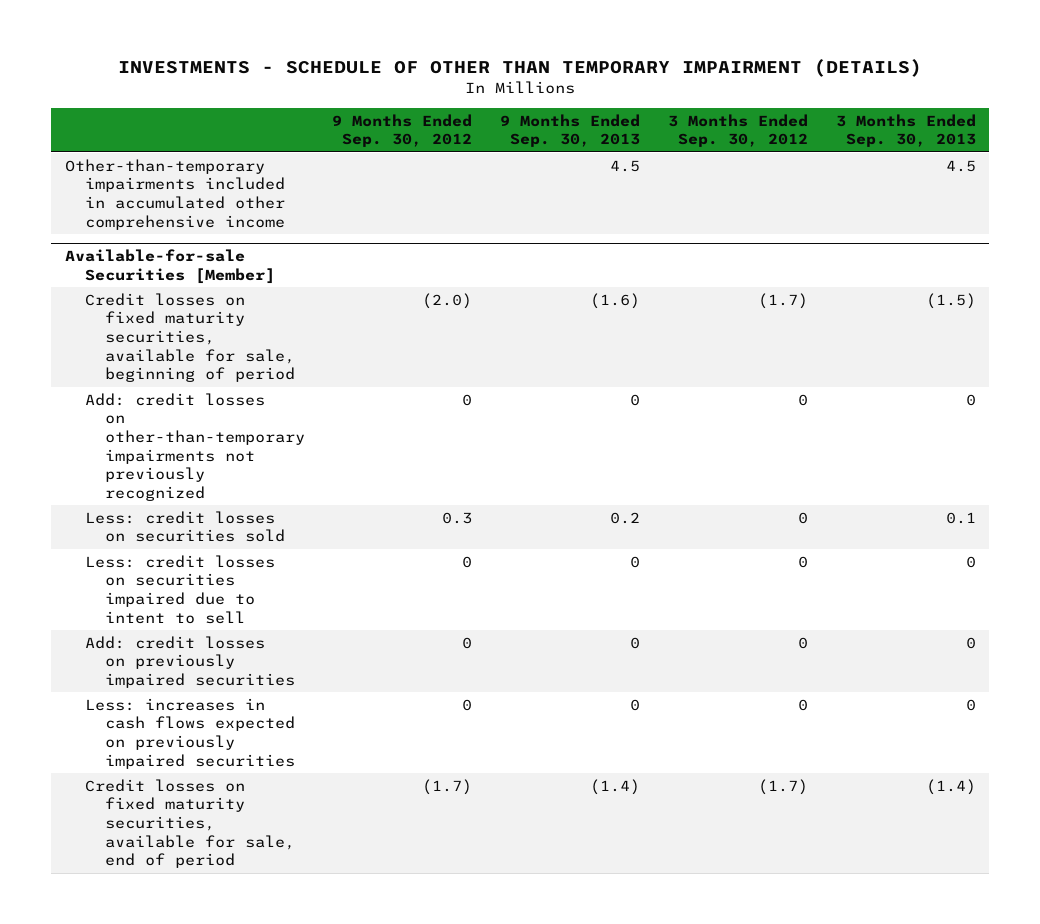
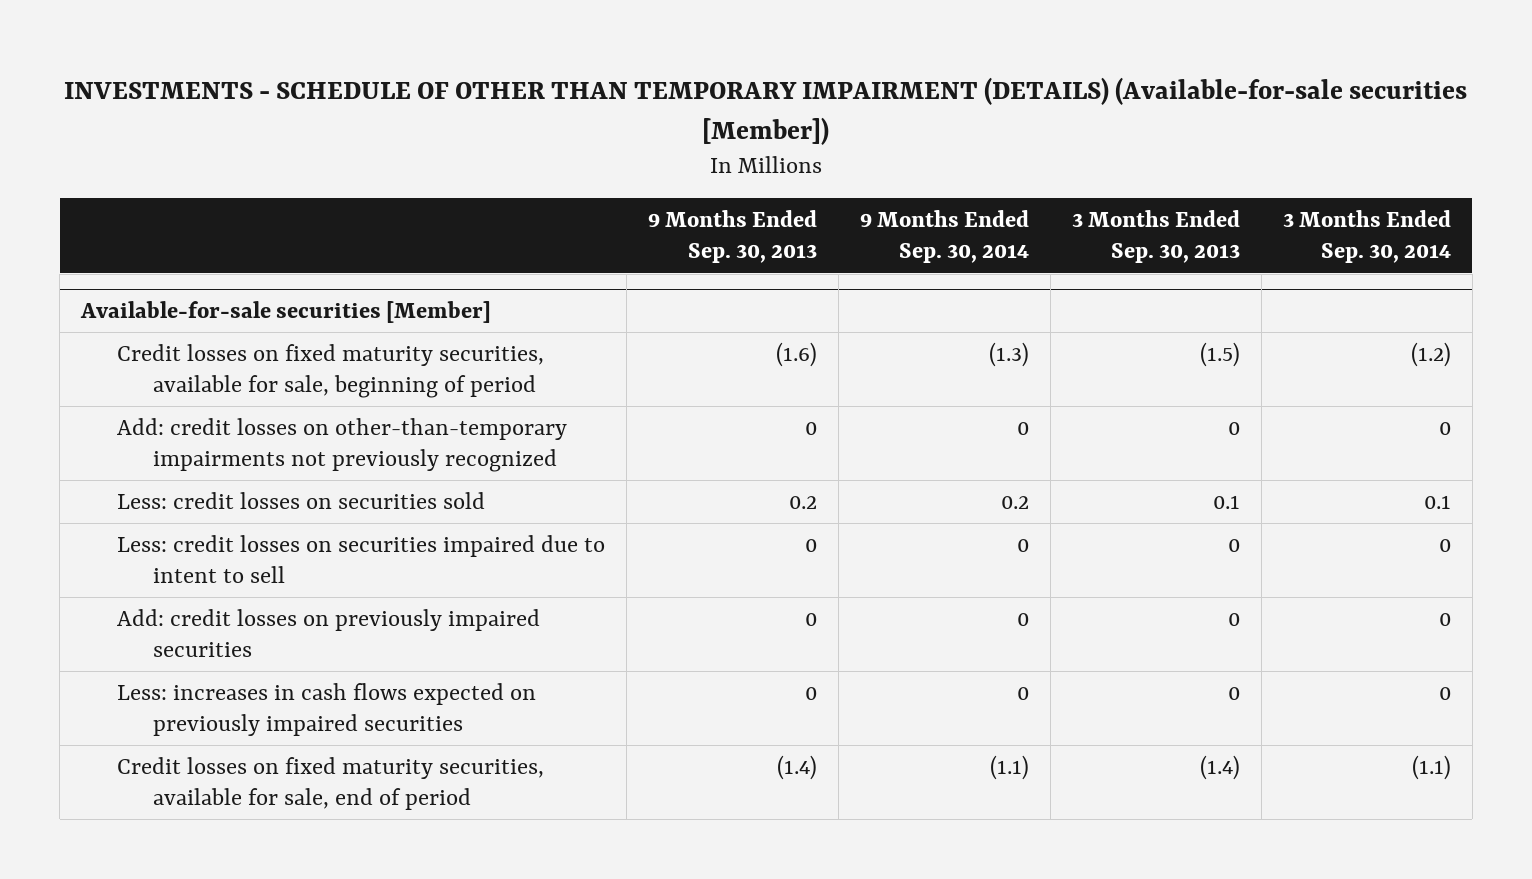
- INVESTMENTS - SCHEDULE OF OTHER THAN TEMPORARY IMPAIRMENT (DETAILS)
+ INVESTMENTS - SCHEDULE OF OTHER THAN TEMPORARY IMPAIRMENT (DETAILS) (Available-for-sale securities [Member])
- | 9 Months Ended Sep. 30, 2012 | 9 Months Ended Sep. 30, 2013 | 3 Months Ended Sep. 30, 2012 | 3 Months Ended Sep. 30, 2013
+ | 9 Months Ended Sep. 30, 2013 | 9 Months Ended Sep. 30, 2014 | 3 Months Ended Sep. 30, 2013 | 3 Months Ended Sep. 30, 2014
- Other-than-temporary impairments included in accumulated other comprehensive income | | 4.5 | | 4.5
- Available-for-sale Securities [Member]
+ Available-for-sale securities [Member]

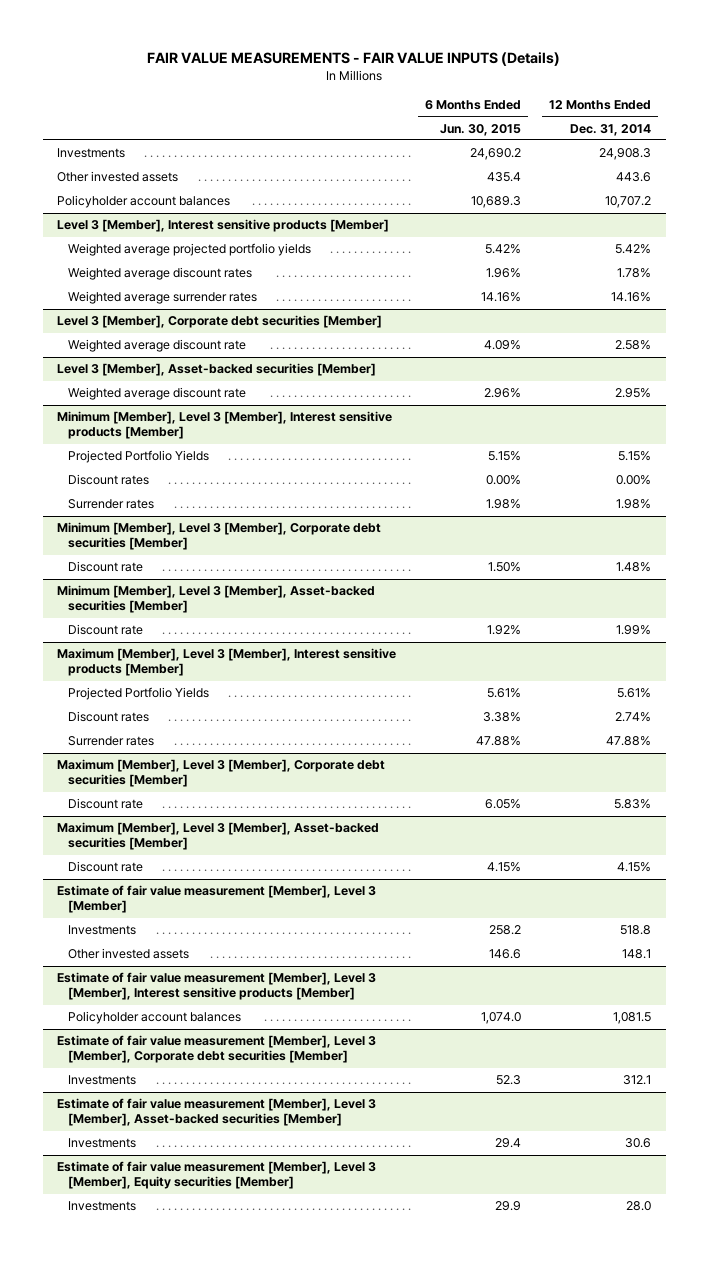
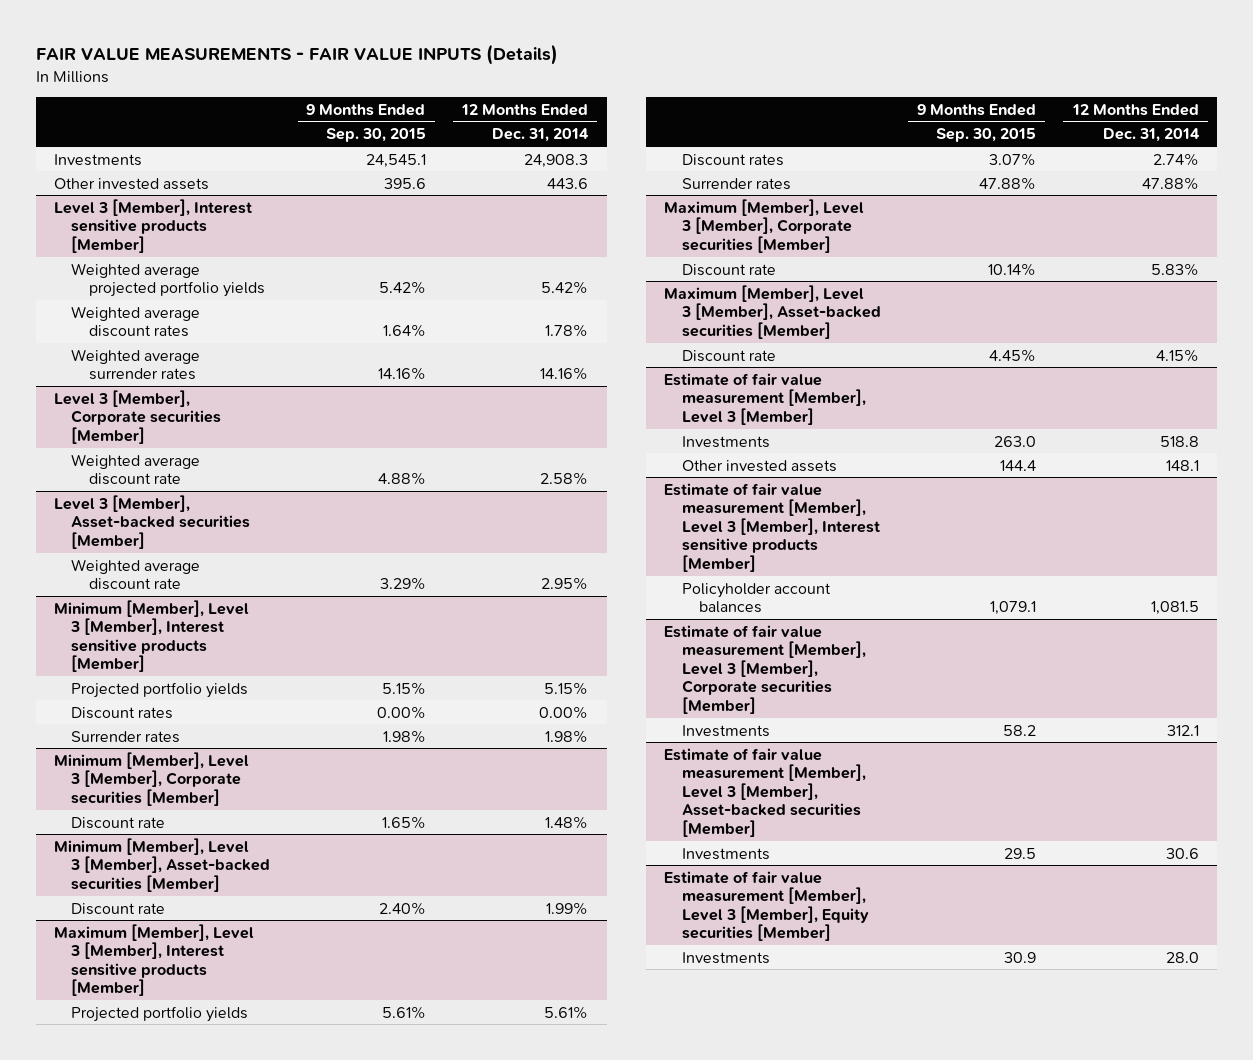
- | 6 Months Ended Jun. 30, 2015 | 12 Months Ended Dec. 31, 2014
+ | 9 Months Ended Sep. 30, 2015 | 12 Months Ended Dec. 31, 2014
- Policyholder account balances | 10,689.3 | 10,707.2
- Level 3 [Member], Corporate debt securities [Member]
+ Level 3 [Member], Corporate securities [Member]
@ Minimum [Member], Level 3 [Member], Interest sensitive products [Member]
- Projected Portfolio Yields | 5.15% | 5.15%
+ Projected portfolio yields | 5.15% | 5.15%
- Minimum [Member], Level 3 [Member], Corporate debt securities [Member]
+ Minimum [Member], Level 3 [Member], Corporate securities [Member]
@ Maximum [Member], Level 3 [Member], Interest sensitive products [Member]
- Projected Portfolio Yields | 5.61% | 5.61%
+ Projected portfolio yields | 5.61% | 5.61%
- Maximum [Member], Level 3 [Member], Corporate debt securities [Member]
+ Maximum [Member], Level 3 [Member], Corporate securities [Member]
- Estimate of fair value measurement [Member], Level 3 [Member], Corporate debt securities [Member]
+ Estimate of fair value measurement [Member], Level 3 [Member], Corporate securities [Member]

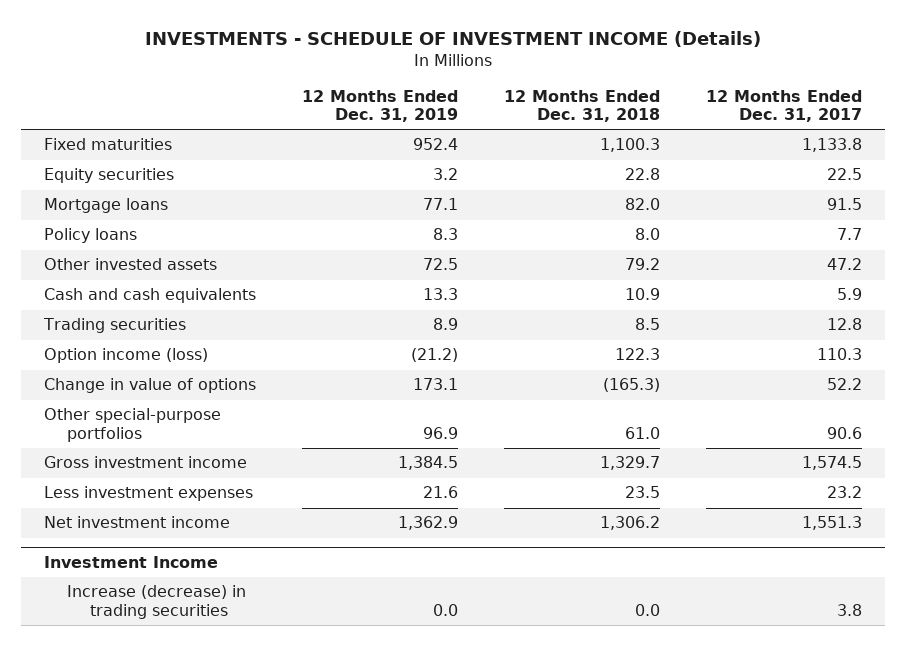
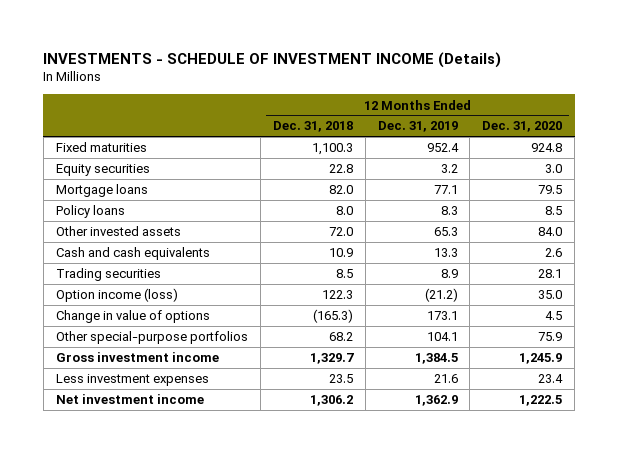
- | 12 Months Ended Dec. 31, 2019 | 12 Months Ended Dec. 31, 2018 | 12 Months Ended Dec. 31, 2017
+ | 12 Months Ended Dec. 31, 2018 | 12 Months Ended Dec. 31, 2019 | 12 Months Ended Dec. 31, 2020
- Other invested assets | 72.5 | 79.2 | 47.2
+ Other invested assets | 72.0 | 65.3 | 84.0
- Other special-purpose portfolios | 96.9 | 61.0 | 90.6
+ Other special-purpose portfolios | 68.2 | 104.1 | 75.9
- Investment Income
- Increase (decrease) in trading securities | 0.0 | 0.0 | 3.8

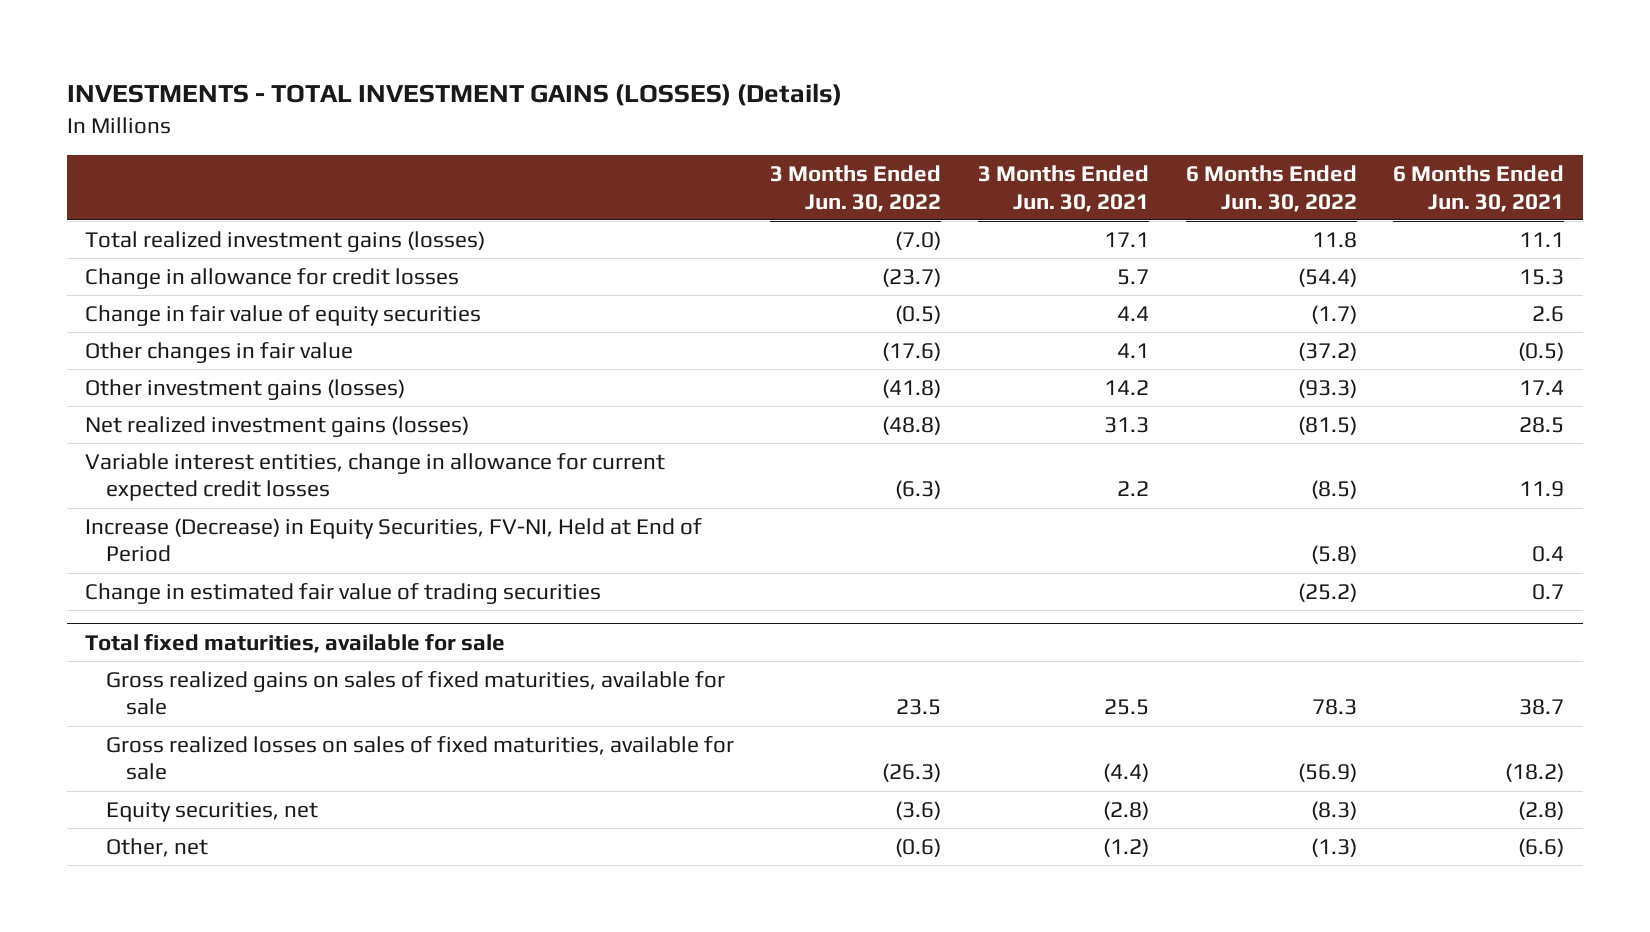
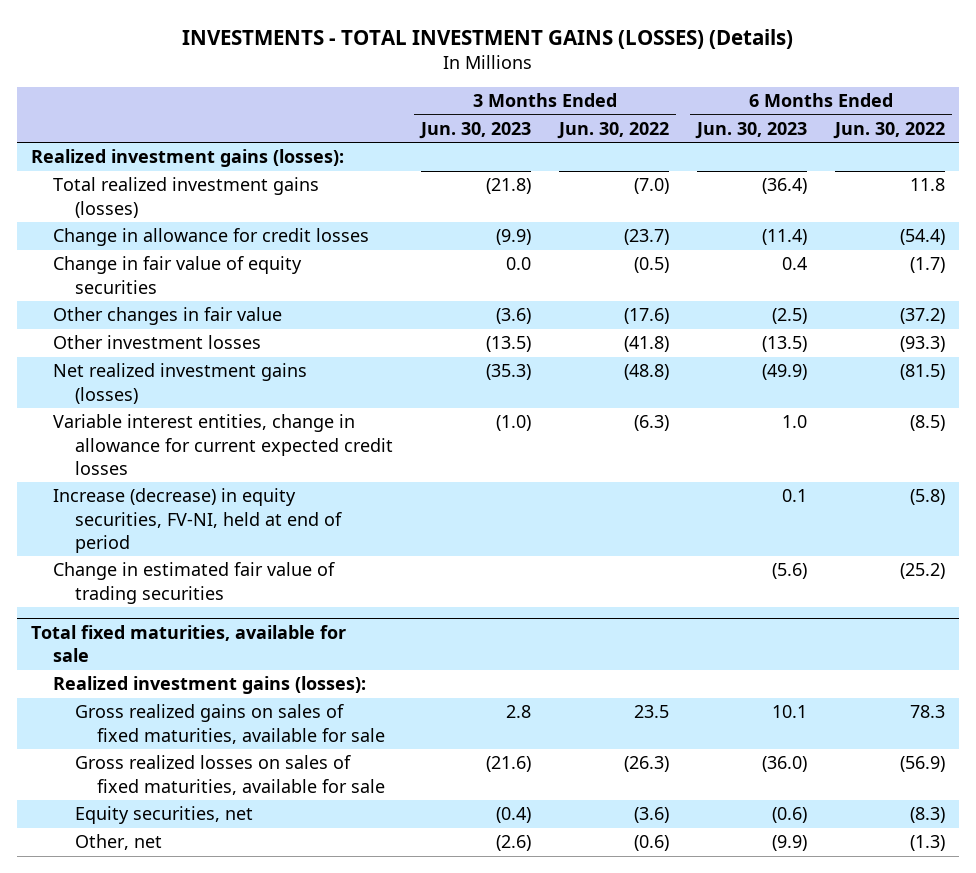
- | 3 Months Ended Jun. 30, 2022 | 3 Months Ended Jun. 30, 2021 | 6 Months Ended Jun. 30, 2022 | 6 Months Ended Jun. 30, 2021
+ | 3 Months Ended Jun. 30, 2023 | 3 Months Ended Jun. 30, 2022 | 6 Months Ended Jun. 30, 2023 | 6 Months Ended Jun. 30, 2022
+ Realized investment gains (losses):
- Other investment gains (losses) | (41.8) | 14.2 | (93.3) | 17.4
+ Other investment losses | (13.5) | (41.8) | (13.5) | (93.3)
- Increase (Decrease) in Equity Securities, FV-NI, Held at End of Period | | | (5.8) | 0.4
+ Increase (decrease) in equity securities, FV-NI, held at end of period | | | 0.1 | (5.8)
@ Total fixed maturities, available for sale
+ Realized investment gains (losses):

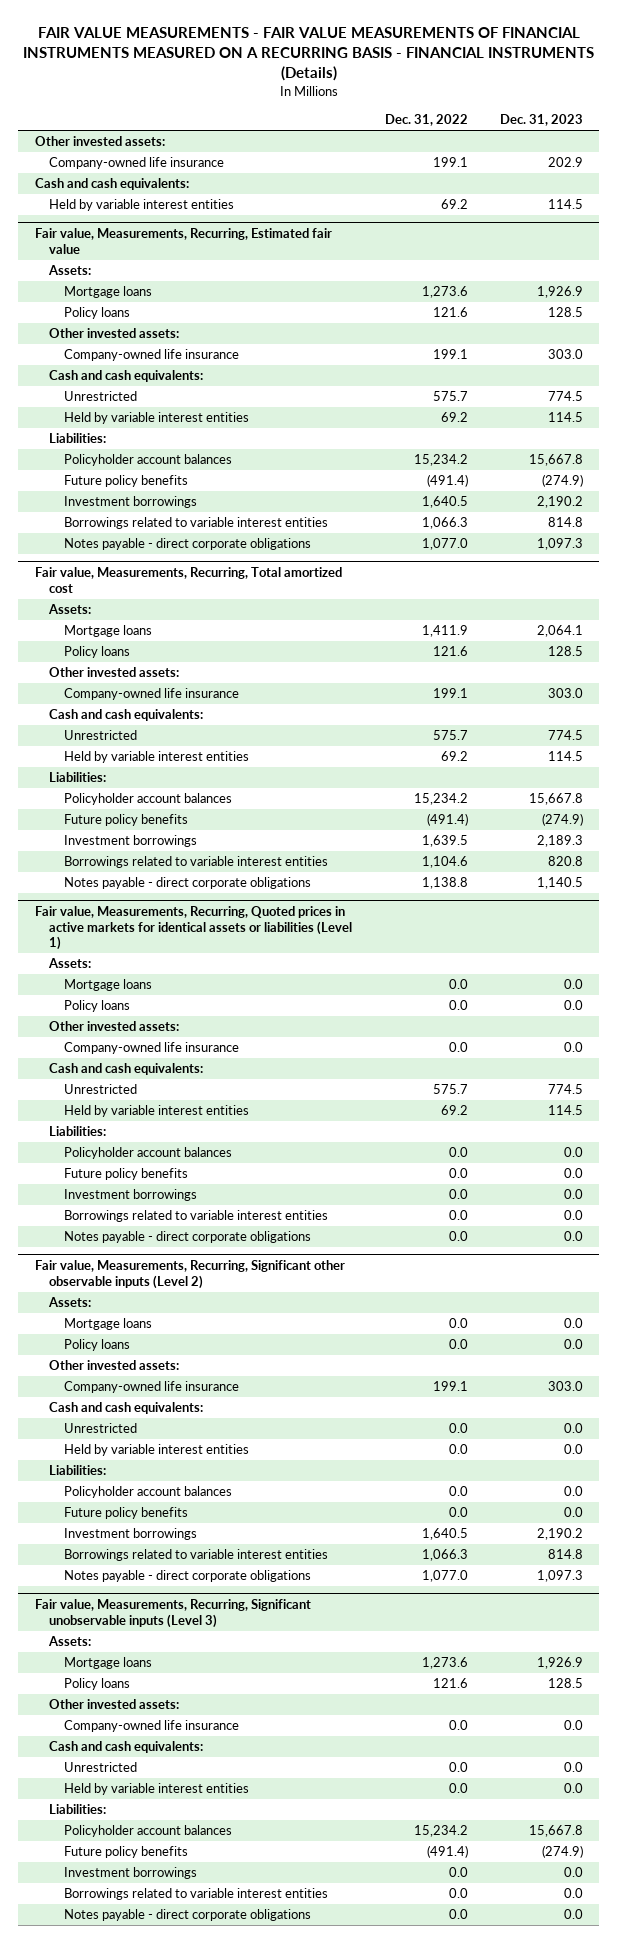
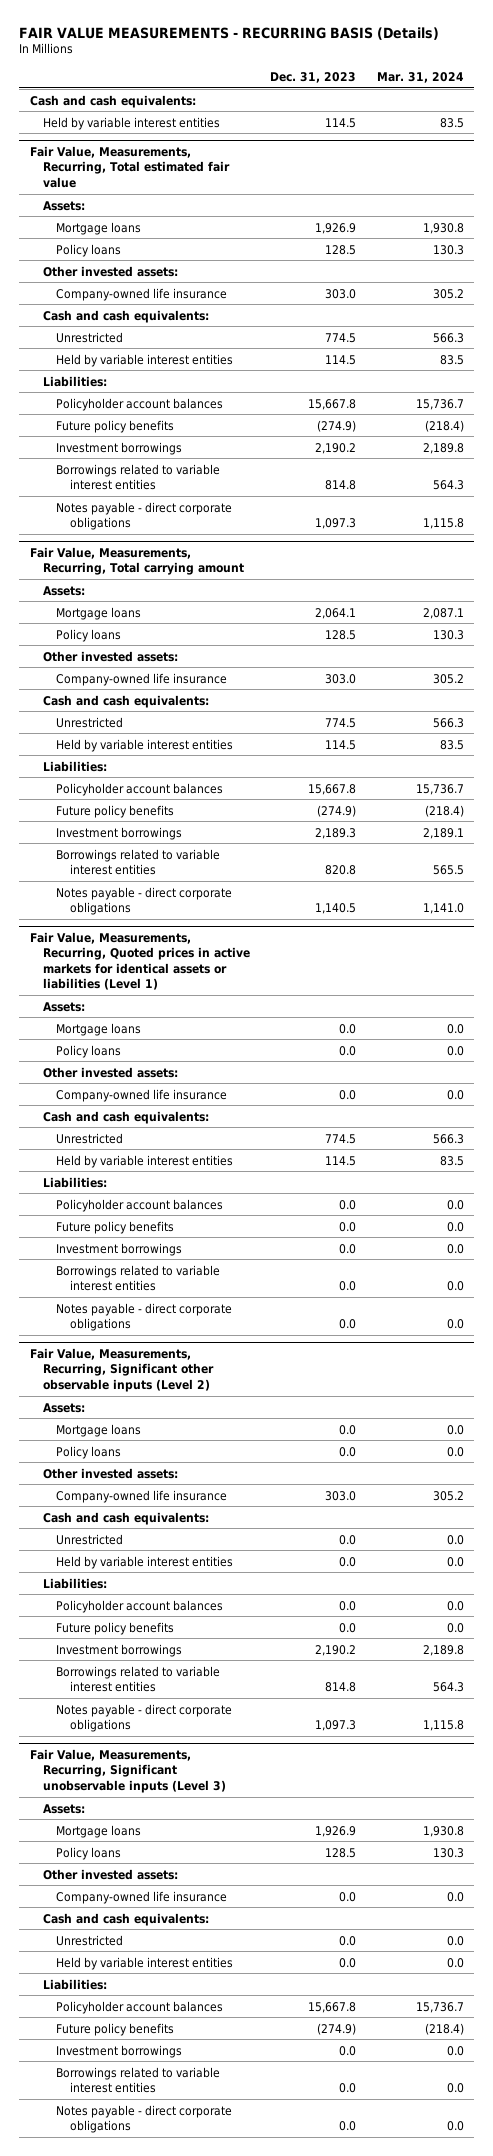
- FAIR VALUE MEASUREMENTS - FAIR VALUE MEASUREMENTS OF FINANCIAL INSTRUMENTS MEASURED ON A RECURRING BASIS - FINANCIAL INSTRUMENTS (Details)
+ FAIR VALUE MEASUREMENTS - RECURRING BASIS (Details)
- | Dec. 31, 2022 | Dec. 31, 2023
+ | Dec. 31, 2023 | Mar. 31, 2024
- Other invested assets:
- Company-owned life insurance | 199.1 | 202.9
- Fair value, Measurements, Recurring, Estimated fair value
+ Fair Value, Measurements, Recurring, Total estimated fair value
- Fair value, Measurements, Recurring, Total amortized cost
+ Fair Value, Measurements, Recurring, Total carrying amount
- Fair value, Measurements, Recurring, Quoted prices in active markets for identical assets or liabilities (Level 1)
+ Fair Value, Measurements, Recurring, Quoted prices in active markets for identical assets or liabilities (Level 1)
- Fair value, Measurements, Recurring, Significant other observable inputs (Level 2)
+ Fair Value, Measurements, Recurring, Significant other observable inputs (Level 2)
- Fair value, Measurements, Recurring, Significant unobservable inputs (Level 3)
+ Fair Value, Measurements, Recurring, Significant unobservable inputs (Level 3)

